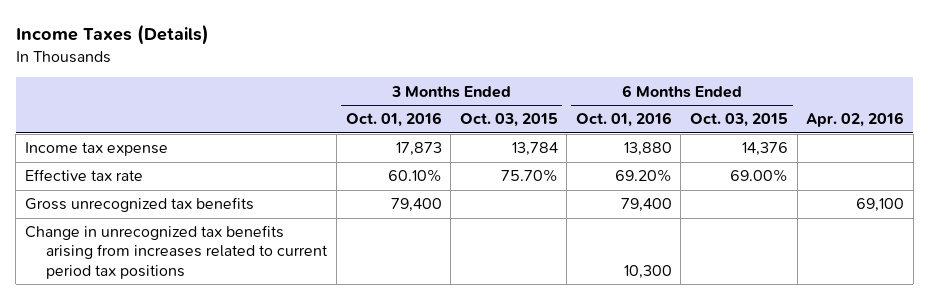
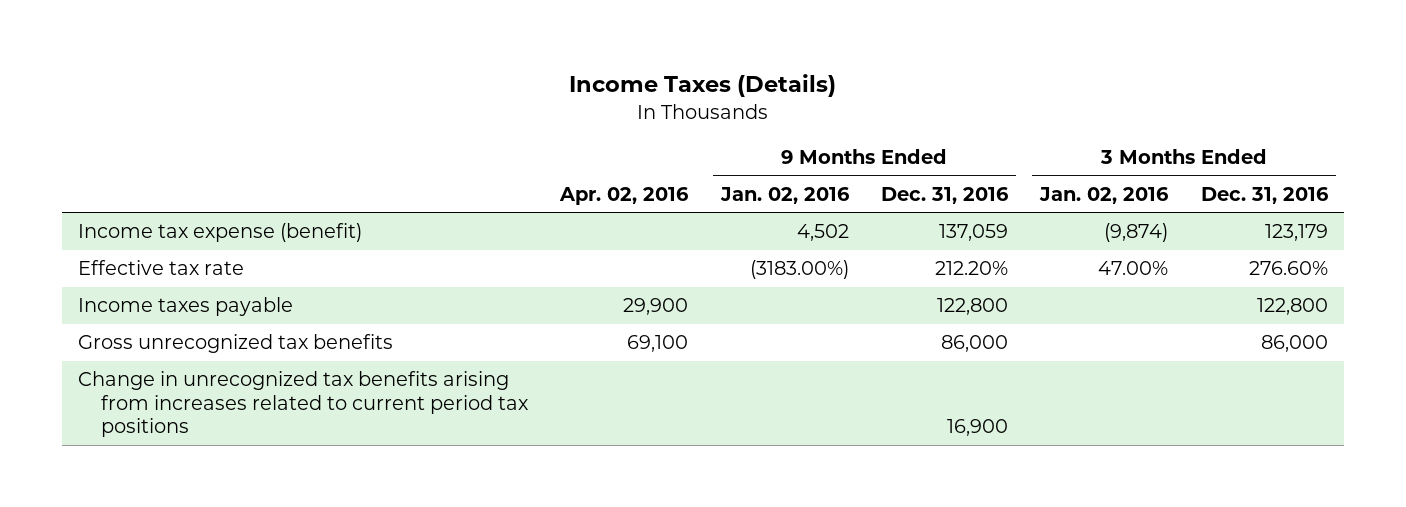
- | 3 Months Ended Oct. 01, 2016 | 3 Months Ended Oct. 03, 2015 | 6 Months Ended Oct. 01, 2016 | 6 Months Ended Oct. 03, 2015 | Apr. 02, 2016
+ | Apr. 02, 2016 | 9 Months Ended Jan. 02, 2016 | 9 Months Ended Dec. 31, 2016 | 3 Months Ended Jan. 02, 2016 | 3 Months Ended Dec. 31, 2016
- Income tax expense | 17,873 | 13,784 | 13,880 | 14,376 |
+ Income tax expense (benefit) | | 4,502 | 137,059 | (9,874) | 123,179
+ Income taxes payable | 29,900 | | 122,800 | | 122,800

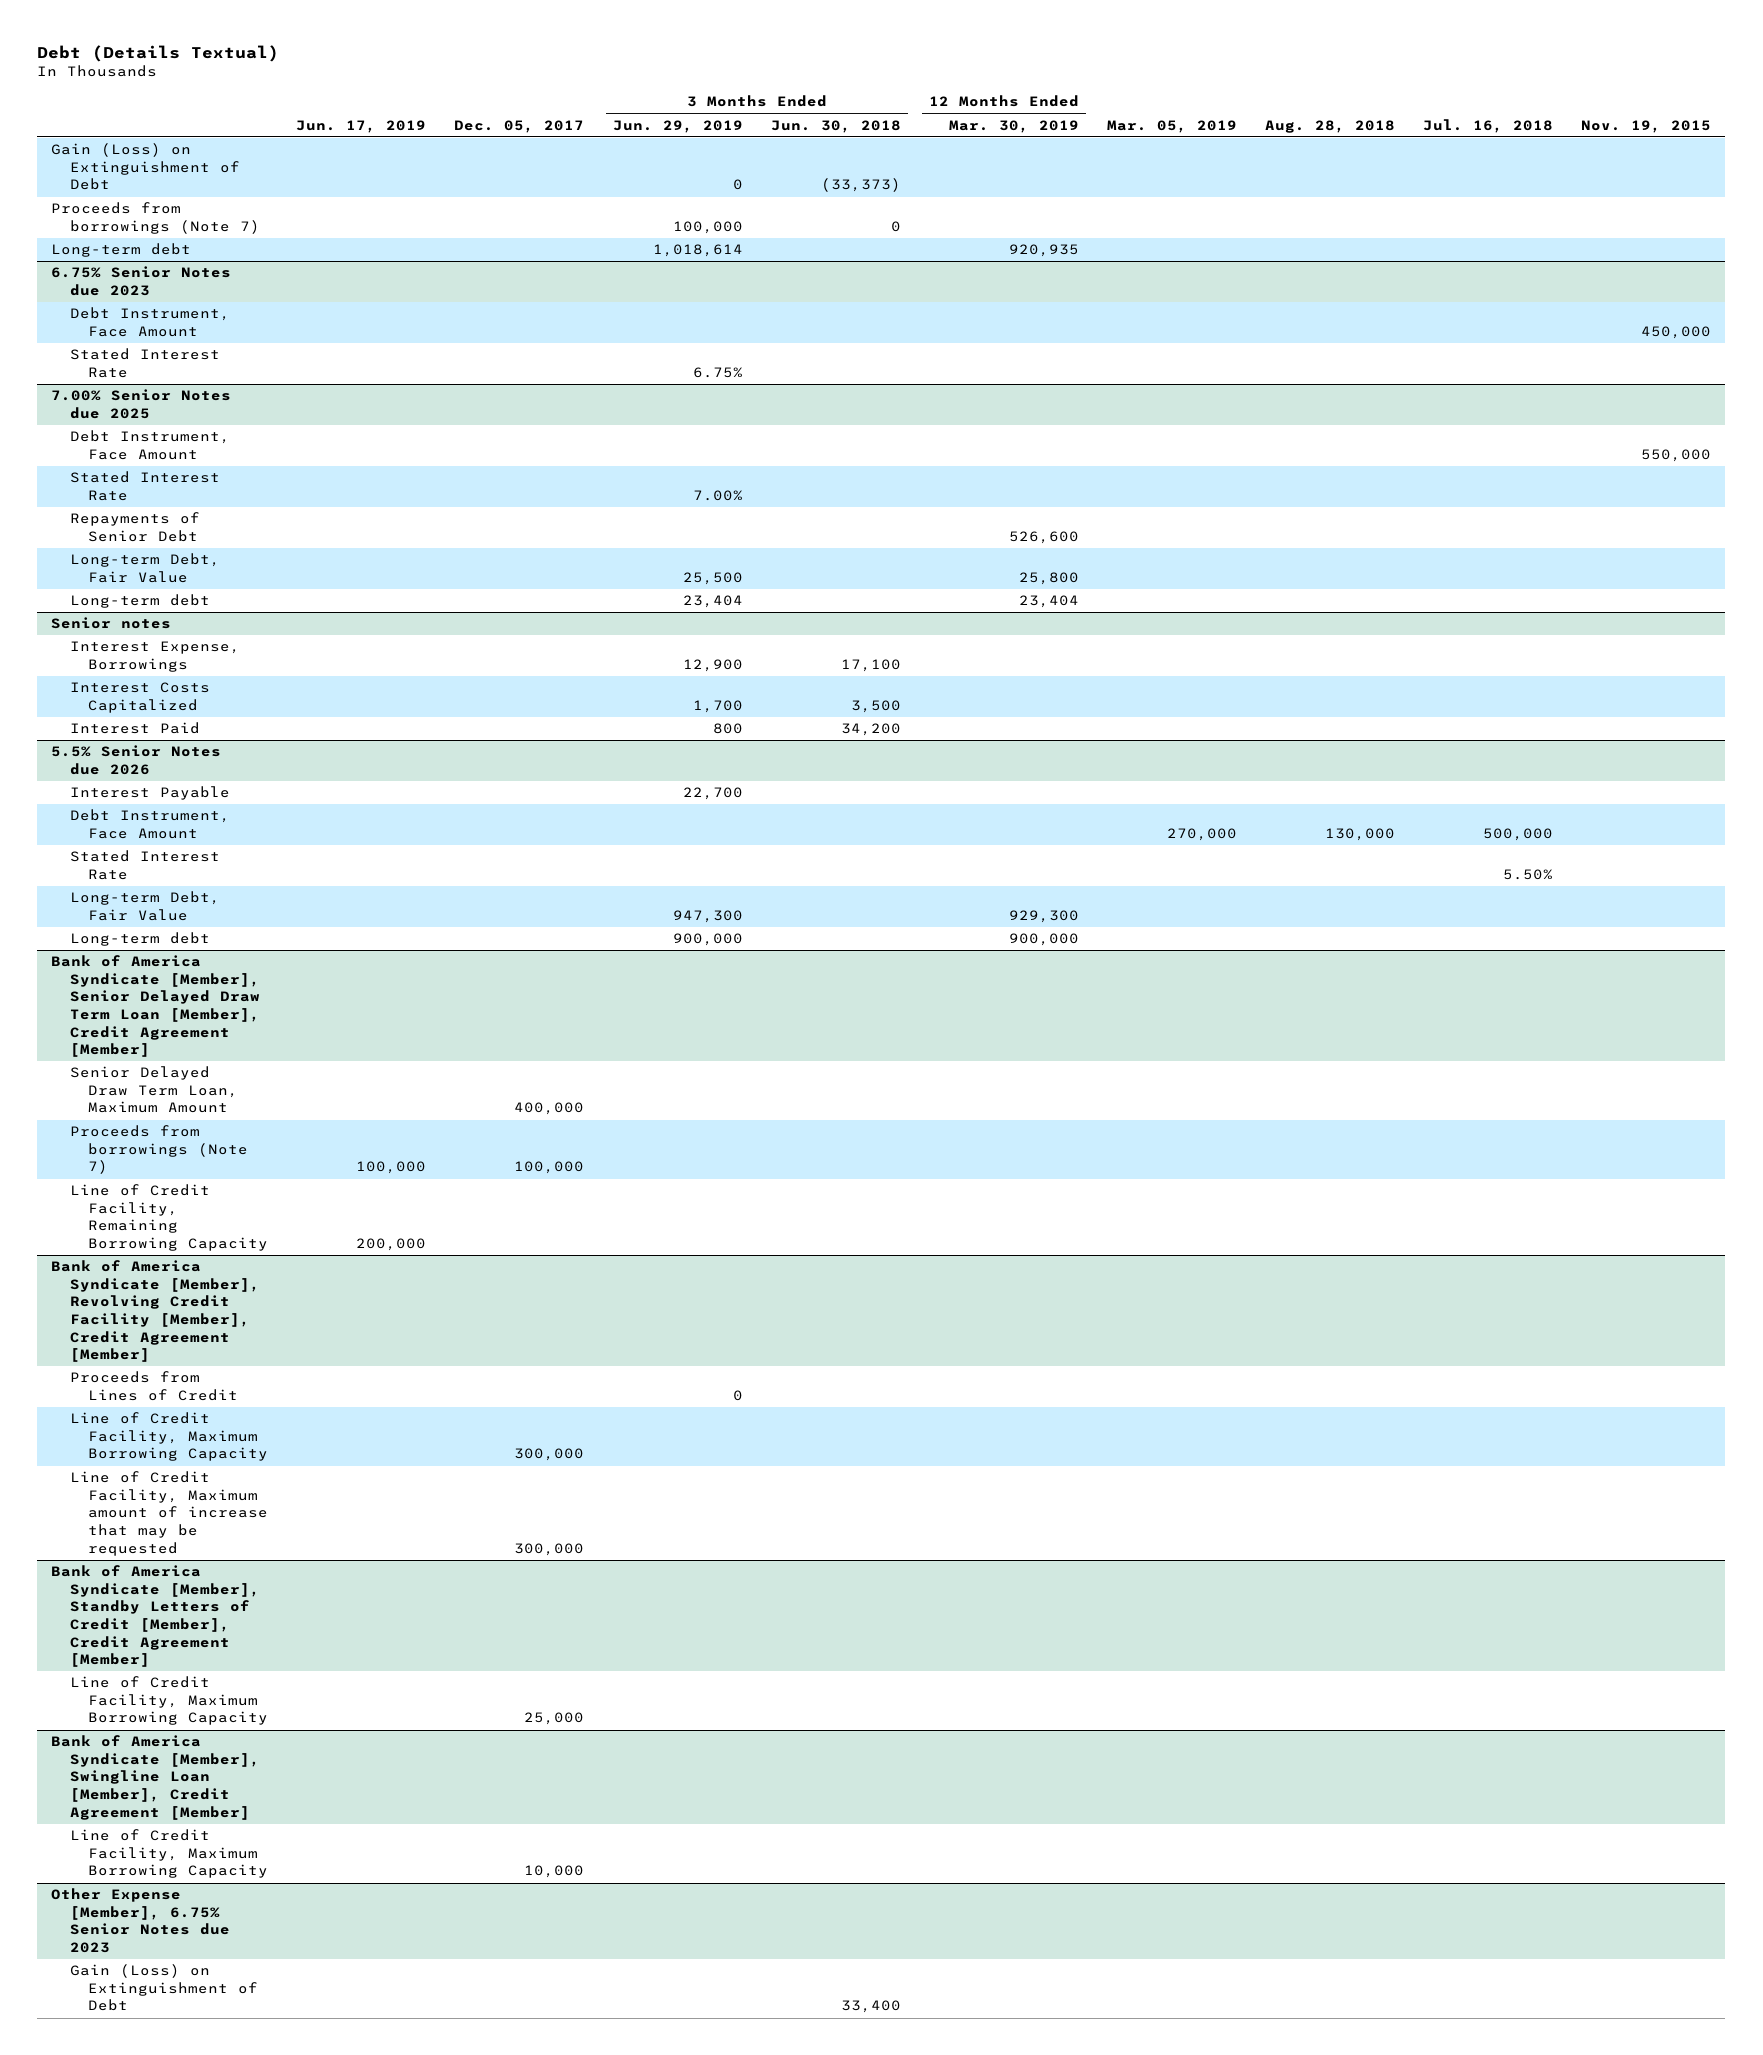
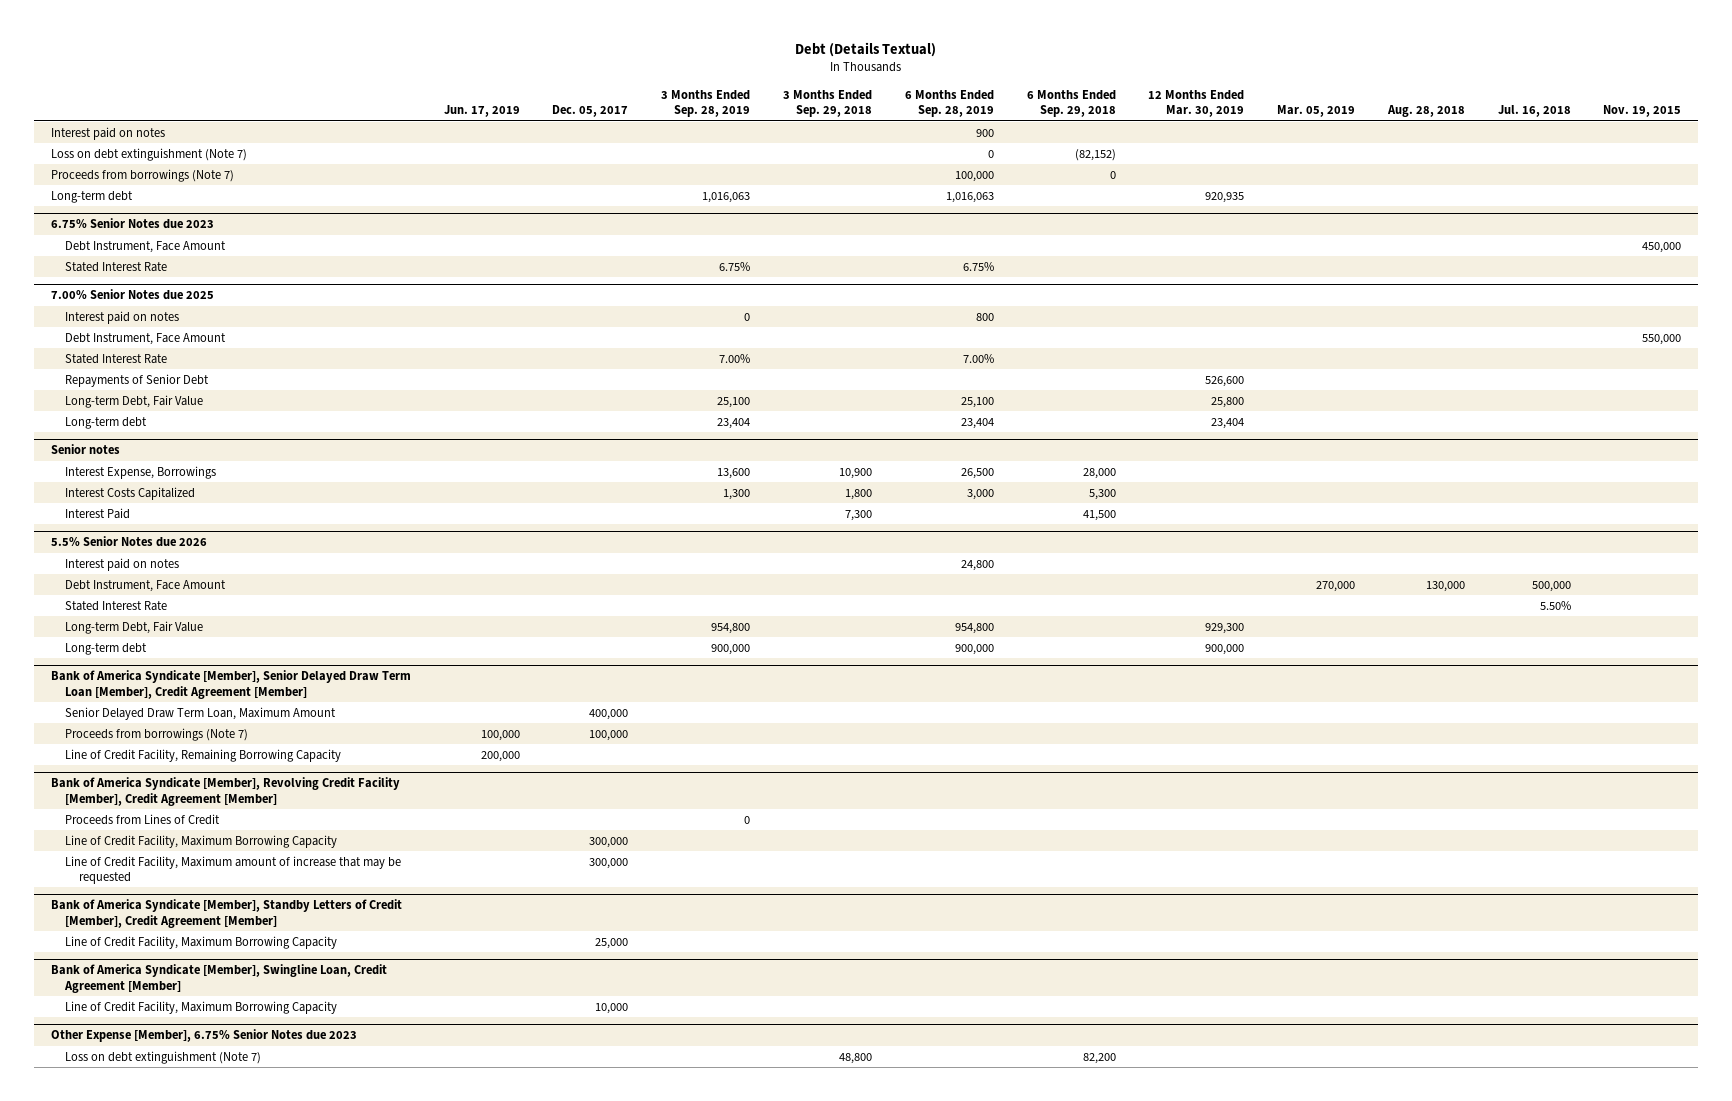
- | Jun. 17, 2019 | Dec. 05, 2017 | 3 Months Ended Jun. 29, 2019 | 3 Months Ended Jun. 30, 2018 | 12 Months Ended Mar. 30, 2019 | Mar. 05, 2019 | Aug. 28, 2018 | Jul. 16, 2018 | Nov. 19, 2015
+ | Jun. 17, 2019 | Dec. 05, 2017 | 3 Months Ended Sep. 28, 2019 | 3 Months Ended Sep. 29, 2018 | 6 Months Ended Sep. 28, 2019 | 6 Months Ended Sep. 29, 2018 | 12 Months Ended Mar. 30, 2019 | Mar. 05, 2019 | Aug. 28, 2018 | Jul. 16, 2018 | Nov. 19, 2015
- Gain (Loss) on Extinguishment of Debt | | | 0 | (33,373) | | | | |
+ Interest paid on notes | | | | | 900 | | | | | |
+ Loss on debt extinguishment (Note 7) | | | | | 0 | (82,152) | | | | |
@ 7.00% Senior Notes due 2025
+ Interest paid on notes | | | 0 | | 800 | | | | | |
@ 5.5% Senior Notes due 2026
- Interest Payable | | | 22,700 | | | | | |
+ Interest paid on notes | | | | | 24,800 | | | | | |
- Bank of America Syndicate [Member], Swingline Loan [Member], Credit Agreement [Member]
+ Bank of America Syndicate [Member], Swingline Loan, Credit Agreement [Member]
@ Other Expense [Member], 6.75% Senior Notes due 2023
- Gain (Loss) on Extinguishment of Debt | | | | 33,400 | | | | |
+ Loss on debt extinguishment (Note 7) | | | | 48,800 | | 82,200 | | | | |

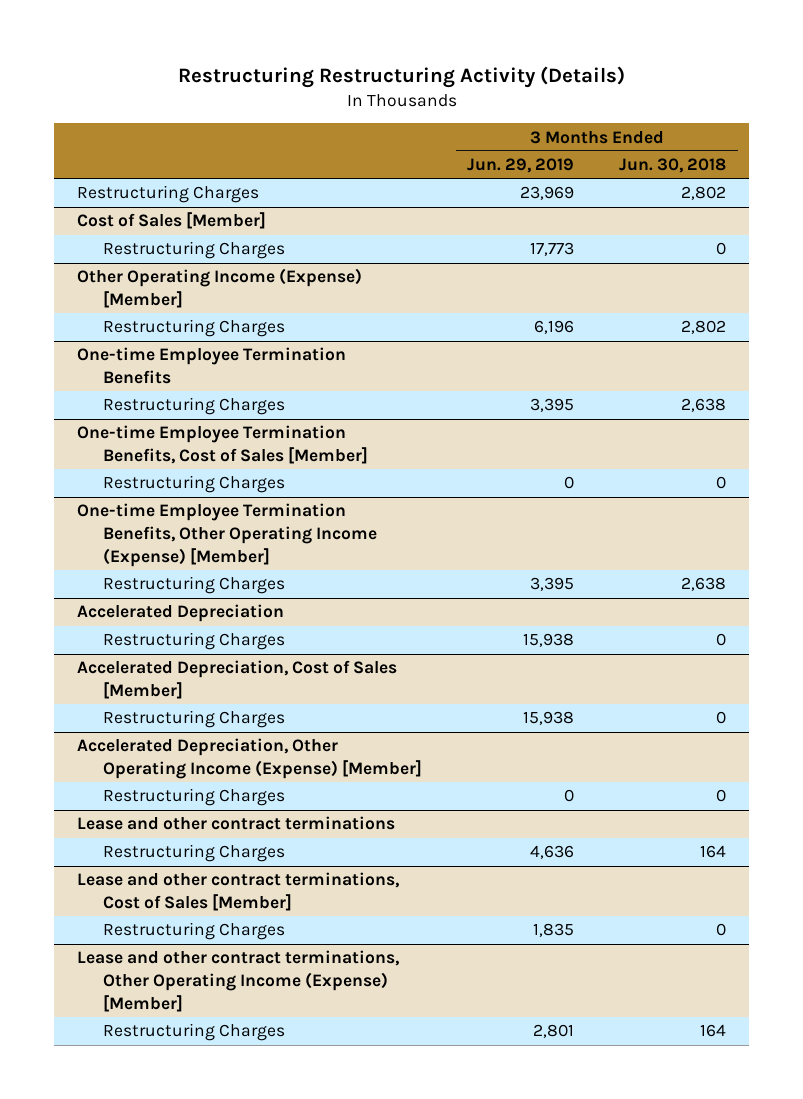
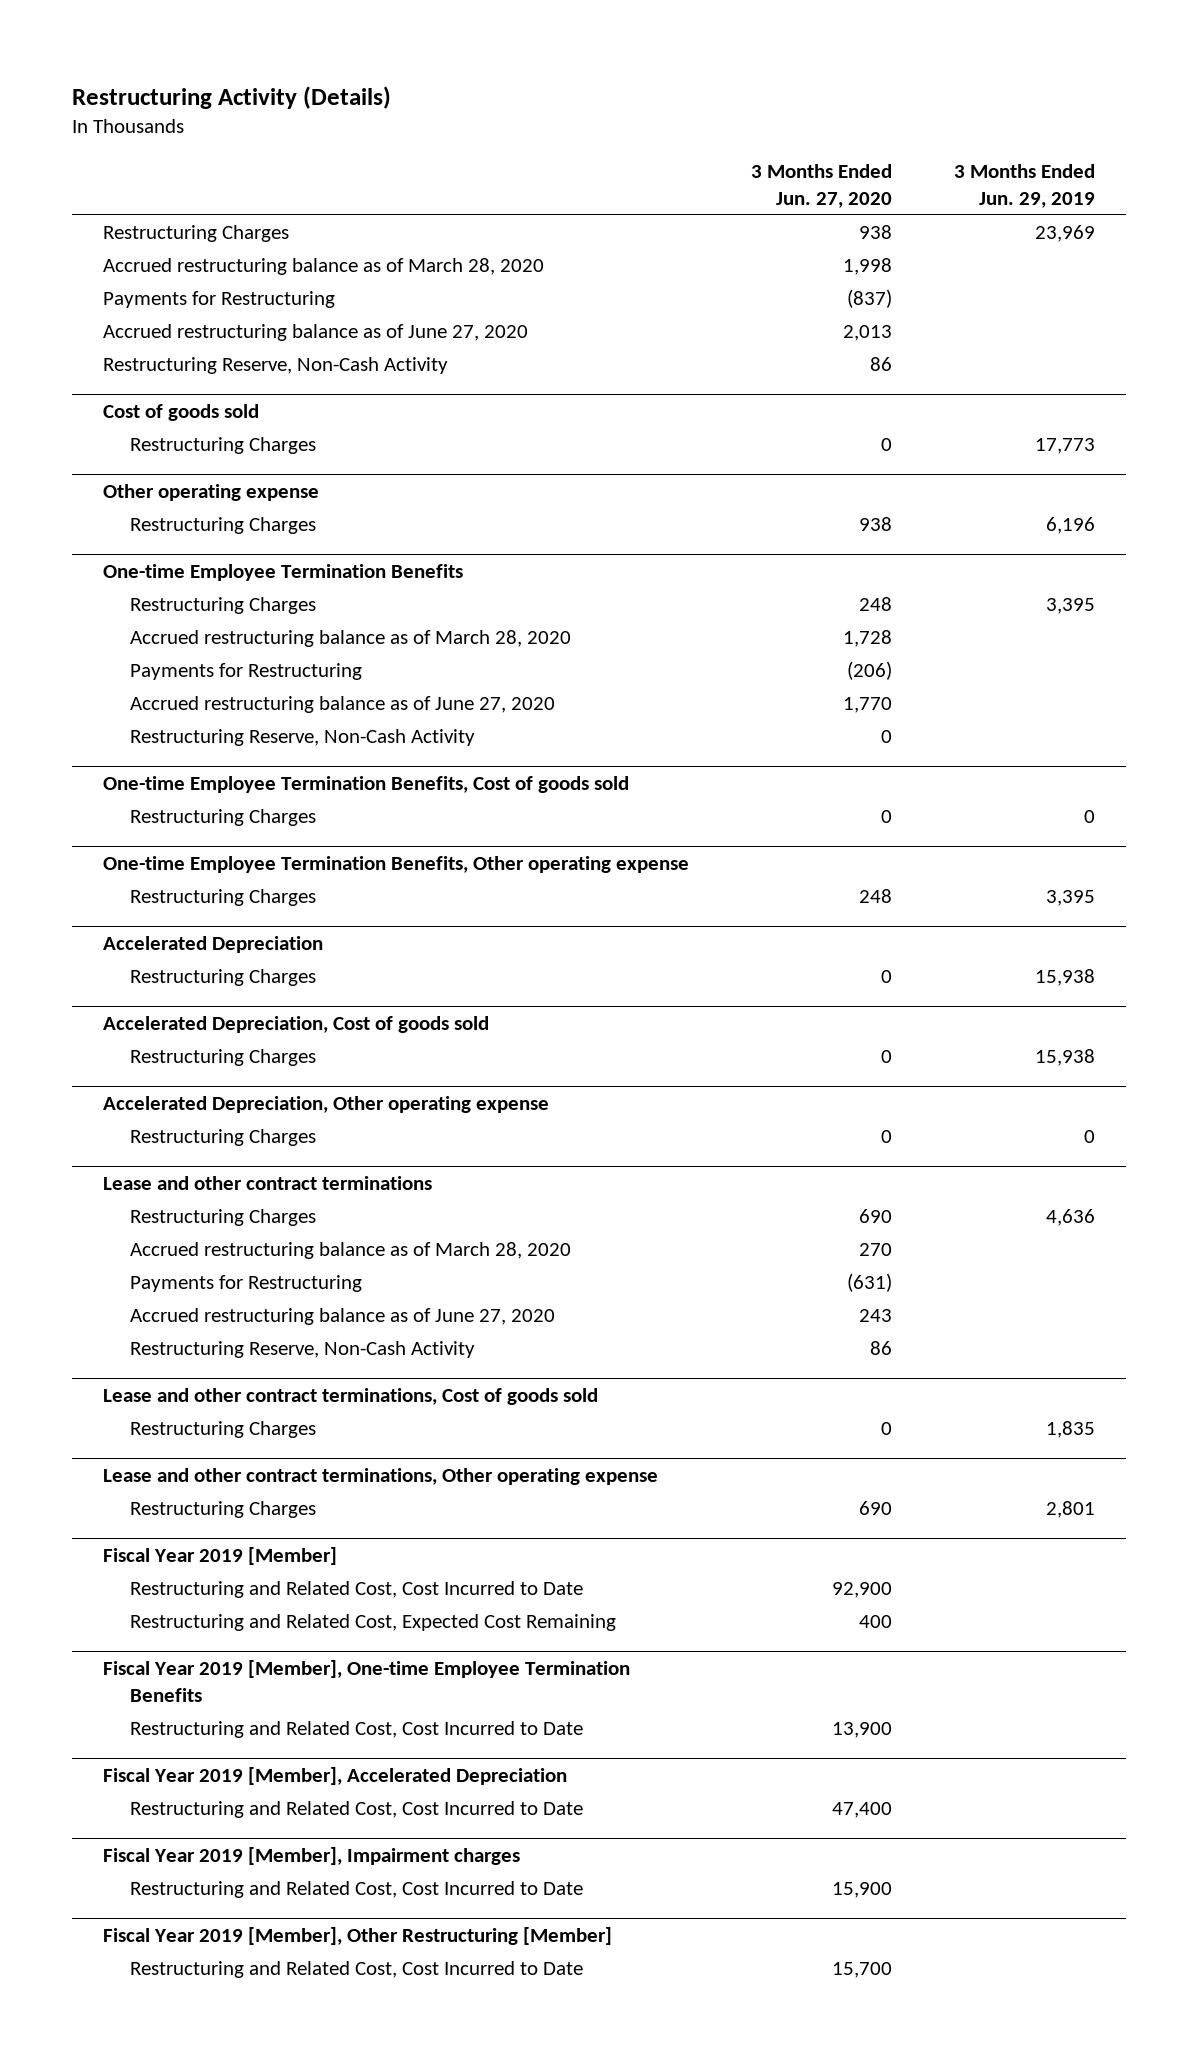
- Restructuring Restructuring Activity (Details)
+ Restructuring Activity (Details)
- | 3 Months Ended Jun. 29, 2019 | 3 Months Ended Jun. 30, 2018
+ | 3 Months Ended Jun. 27, 2020 | 3 Months Ended Jun. 29, 2019
- Cost of Sales [Member]
+ Accrued restructuring balance as of March 28, 2020 | 1,998 |
+ Payments for Restructuring | (837) |
+ Accrued restructuring balance as of June 27, 2020 | 2,013 |
+ Restructuring Reserve, Non-Cash Activity | 86 |
+ Cost of goods sold
- Other Operating Income (Expense) [Member]
+ Other operating expense
- One-time Employee Termination Benefits, Cost of Sales [Member]
@ One-time Employee Termination Benefits
+ Accrued restructuring balance as of March 28, 2020 | 1,728 |
+ Payments for Restructuring | (206) |
+ Accrued restructuring balance as of June 27, 2020 | 1,770 |
+ Restructuring Reserve, Non-Cash Activity | 0 |
+ One-time Employee Termination Benefits, Cost of goods sold
- One-time Employee Termination Benefits, Other Operating Income (Expense) [Member]
+ One-time Employee Termination Benefits, Other operating expense
- Accelerated Depreciation, Cost of Sales [Member]
+ Accelerated Depreciation, Cost of goods sold
- Accelerated Depreciation, Other Operating Income (Expense) [Member]
+ Accelerated Depreciation, Other operating expense
- Lease and other contract terminations, Cost of Sales [Member]
@ Lease and other contract terminations
+ Accrued restructuring balance as of March 28, 2020 | 270 |
+ Payments for Restructuring | (631) |
+ Accrued restructuring balance as of June 27, 2020 | 243 |
+ Restructuring Reserve, Non-Cash Activity | 86 |
+ Lease and other contract terminations, Cost of goods sold
- Lease and other contract terminations, Other Operating Income (Expense) [Member]
+ Lease and other contract terminations, Other operating expense
+ Fiscal Year 2019 [Member]
+ Restructuring and Related Cost, Cost Incurred to Date | 92,900 |
+ Restructuring and Related Cost, Expected Cost Remaining | 400 |
+ Fiscal Year 2019 [Member], One-time Employee Termination Benefits
+ Restructuring and Related Cost, Cost Incurred to Date | 13,900 |
+ Fiscal Year 2019 [Member], Accelerated Depreciation
+ Restructuring and Related Cost, Cost Incurred to Date | 47,400 |
+ Fiscal Year 2019 [Member], Impairment charges
+ Restructuring and Related Cost, Cost Incurred to Date | 15,900 |
+ Fiscal Year 2019 [Member], Other Restructuring [Member]
+ Restructuring and Related Cost, Cost Incurred to Date | 15,700 |

